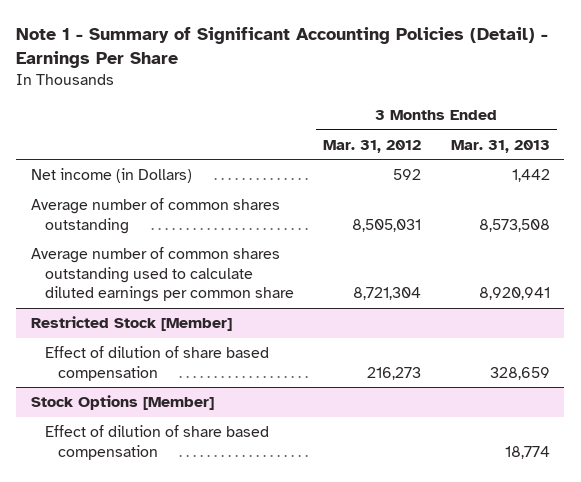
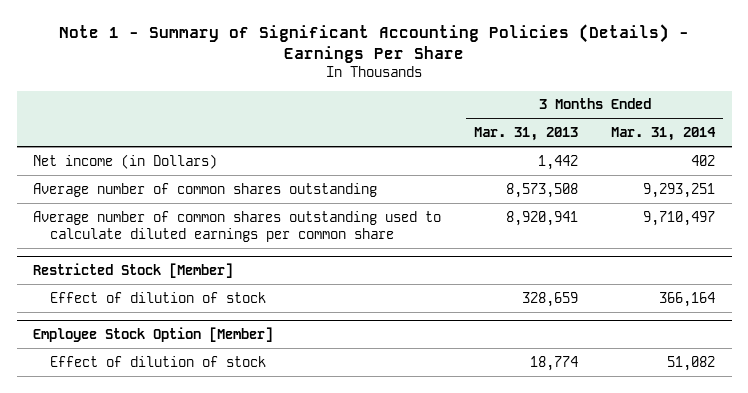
- Note 1 - Summary of Significant Accounting Policies (Detail) - Earnings Per Share
+ Note 1 - Summary of Significant Accounting Policies (Details) - Earnings Per Share
- | 3 Months Ended Mar. 31, 2012 | 3 Months Ended Mar. 31, 2013
+ | 3 Months Ended Mar. 31, 2013 | 3 Months Ended Mar. 31, 2014
@ Restricted Stock [Member]
- Effect of dilution of share based compensation | 216,273 | 328,659
- Stock Options [Member]
- Effect of dilution of share based compensation | | 18,774
@ Restricted Stock [Member]
+ Effect of dilution of stock | 328,659 | 366,164
+ Employee Stock Option [Member]
+ Effect of dilution of stock | 18,774 | 51,082

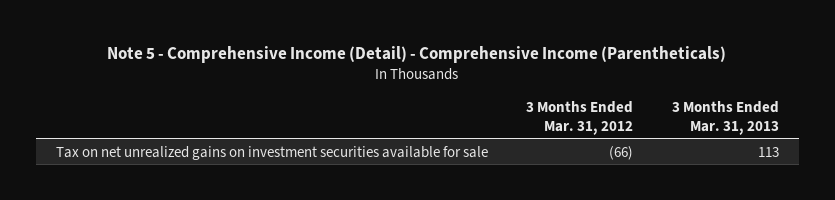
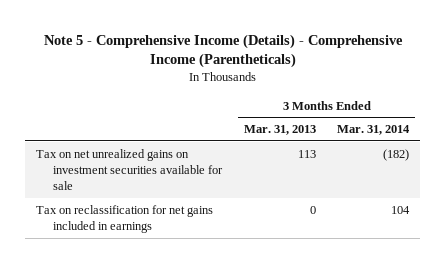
- Note 5 - Comprehensive Income (Detail) - Comprehensive Income (Parentheticals)
+ Note 5 - Comprehensive Income (Details) - Comprehensive Income (Parentheticals)
- | 3 Months Ended Mar. 31, 2012 | 3 Months Ended Mar. 31, 2013
+ | 3 Months Ended Mar. 31, 2013 | 3 Months Ended Mar. 31, 2014
+ Tax on reclassification for net gains included in earnings | 0 | 104

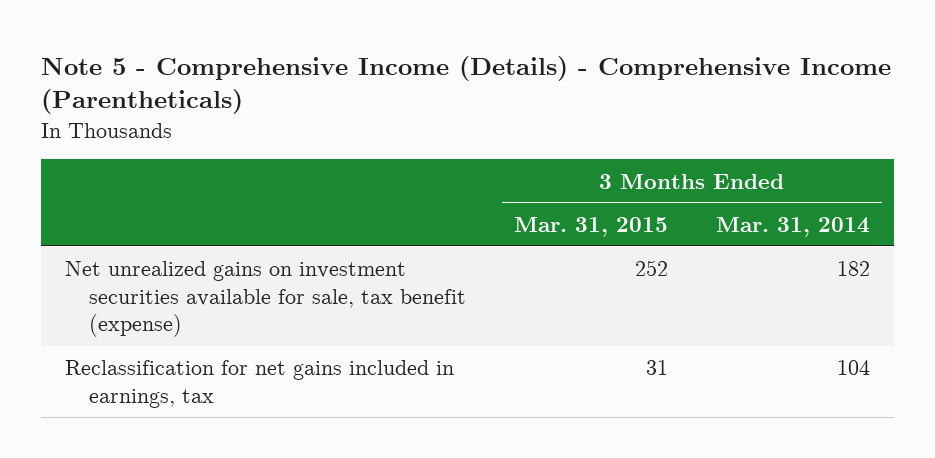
- | 3 Months Ended Mar. 31, 2013 | 3 Months Ended Mar. 31, 2014
+ | 3 Months Ended Mar. 31, 2015 | 3 Months Ended Mar. 31, 2014
- Tax on net unrealized gains on investment securities available for sale | 113 | (182)
- Tax on reclassification for net gains included in earnings | 0 | 104
+ Net unrealized gains on investment securities available for sale, tax benefit (expense) | 252 | 182
+ Reclassification for net gains included in earnings, tax | 31 | 104

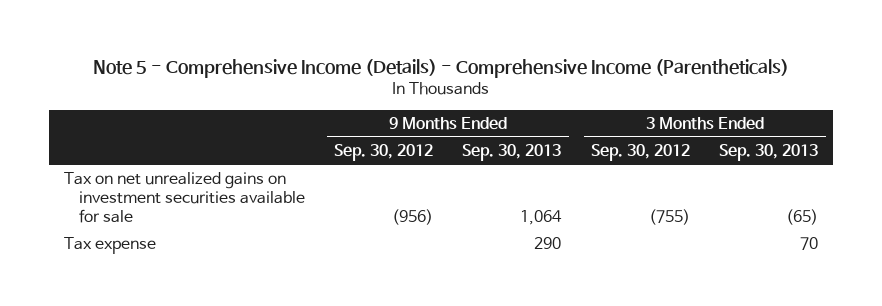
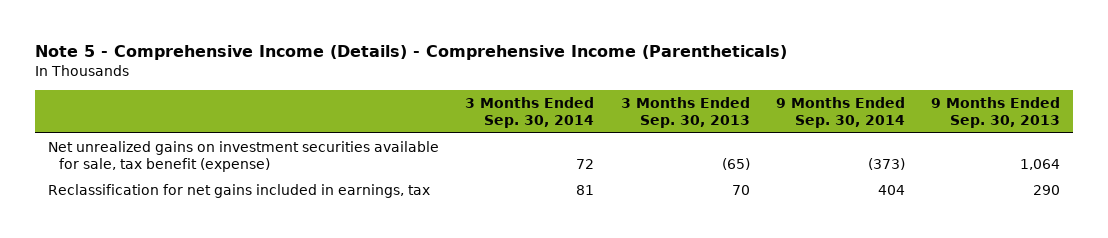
- | 9 Months Ended Sep. 30, 2012 | 9 Months Ended Sep. 30, 2013 | 3 Months Ended Sep. 30, 2012 | 3 Months Ended Sep. 30, 2013
+ | 3 Months Ended Sep. 30, 2014 | 3 Months Ended Sep. 30, 2013 | 9 Months Ended Sep. 30, 2014 | 9 Months Ended Sep. 30, 2013
- Tax on net unrealized gains on investment securities available for sale | (956) | 1,064 | (755) | (65)
- Tax expense | | 290 | | 70
+ Net unrealized gains on investment securities available for sale, tax benefit (expense) | 72 | (65) | (373) | 1,064
+ Reclassification for net gains included in earnings, tax | 81 | 70 | 404 | 290

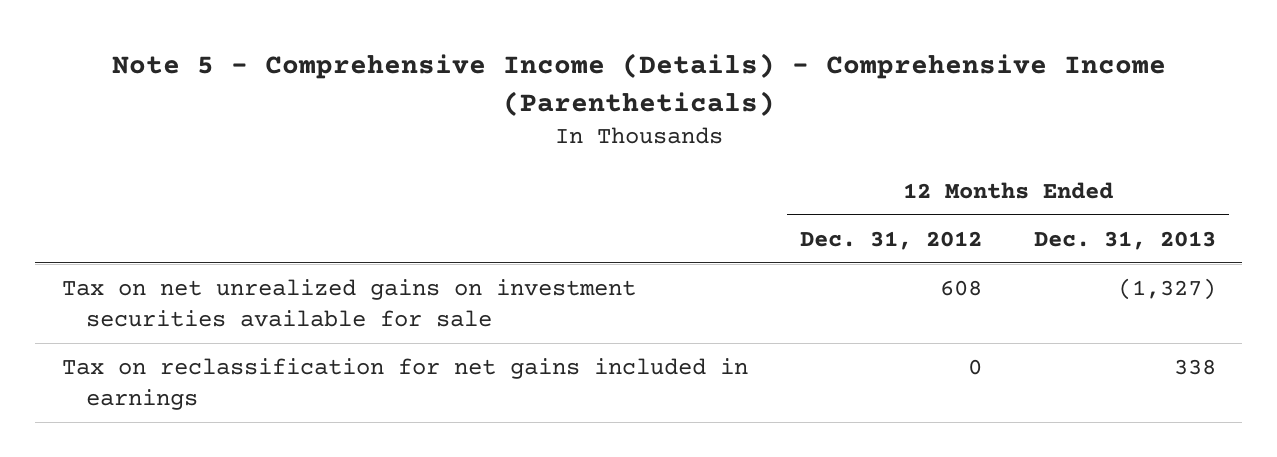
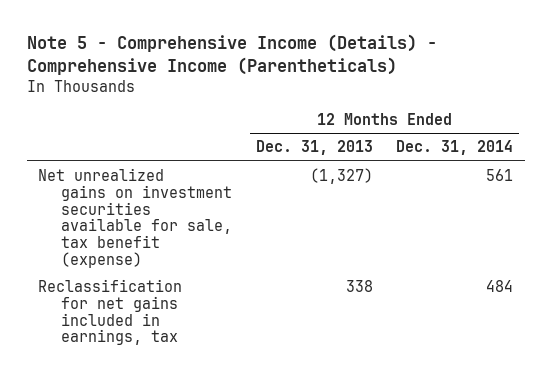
- | 12 Months Ended Dec. 31, 2012 | 12 Months Ended Dec. 31, 2013
+ | 12 Months Ended Dec. 31, 2013 | 12 Months Ended Dec. 31, 2014
- Tax on net unrealized gains on investment securities available for sale | 608 | (1,327)
- Tax on reclassification for net gains included in earnings | 0 | 338
+ Net unrealized gains on investment securities available for sale, tax benefit (expense) | (1,327) | 561
+ Reclassification for net gains included in earnings, tax | 338 | 484

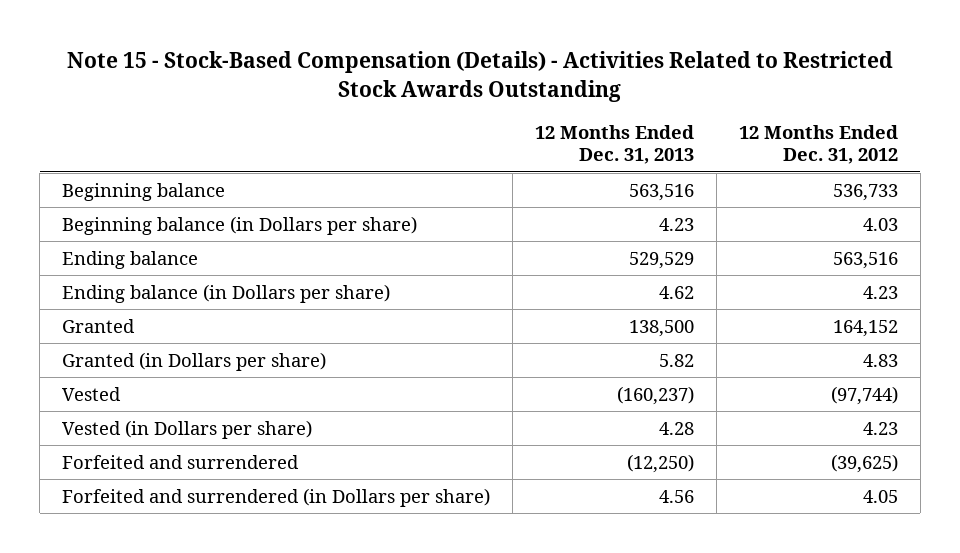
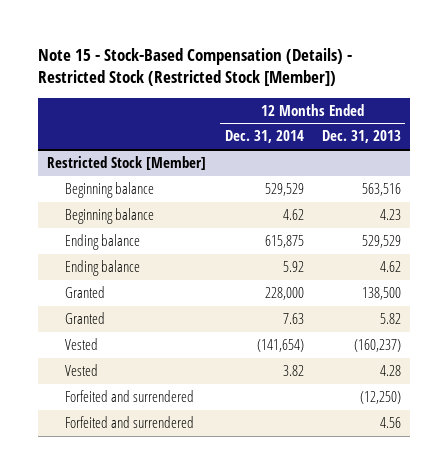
- Note 15 - Stock-Based Compensation (Details) - Activities Related to Restricted Stock Awards Outstanding
+ Note 15 - Stock-Based Compensation (Details) - Restricted Stock (Restricted Stock [Member])
- | 12 Months Ended Dec. 31, 2013 | 12 Months Ended Dec. 31, 2012
+ | 12 Months Ended Dec. 31, 2014 | 12 Months Ended Dec. 31, 2013
+ Restricted Stock [Member]
- Beginning balance (in Dollars per share) | 4.23 | 4.03
+ Beginning balance | 4.62 | 4.23
- Ending balance (in Dollars per share) | 4.62 | 4.23
+ Ending balance | 5.92 | 4.62
- Granted (in Dollars per share) | 5.82 | 4.83
+ Granted | 7.63 | 5.82
- Vested (in Dollars per share) | 4.28 | 4.23
+ Vested | 3.82 | 4.28
- Forfeited and surrendered (in Dollars per share) | 4.56 | 4.05
+ Forfeited and surrendered | | 4.56

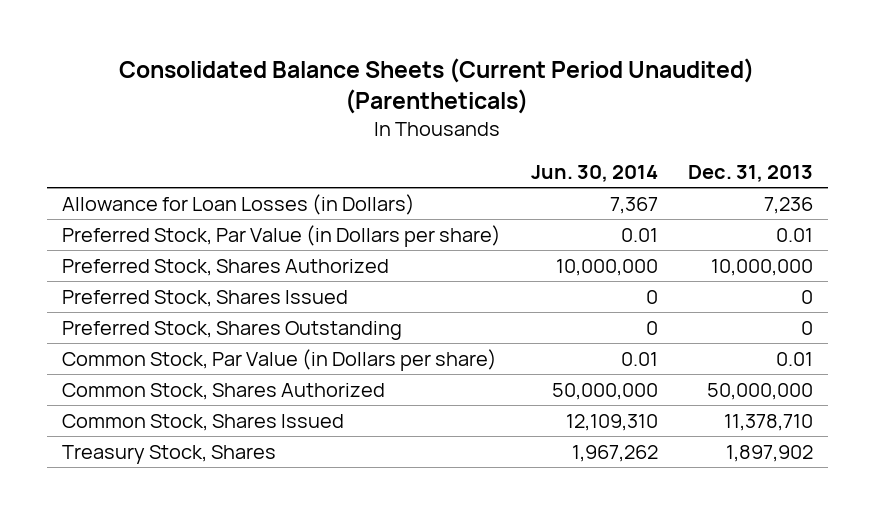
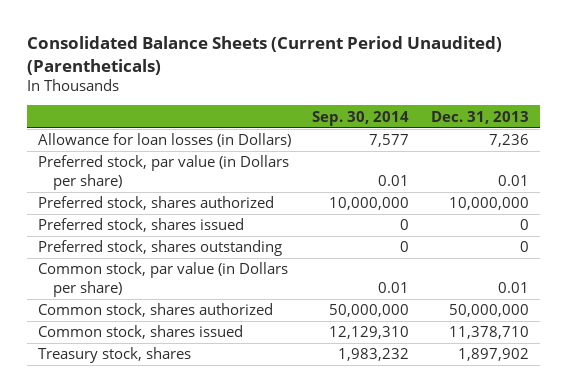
- | Jun. 30, 2014 | Dec. 31, 2013
+ | Sep. 30, 2014 | Dec. 31, 2013
- Allowance for Loan Losses (in Dollars) | 7,367 | 7,236
- Preferred Stock, Par Value (in Dollars per share) | 0.01 | 0.01
- Preferred Stock, Shares Authorized | 10,000,000 | 10,000,000
- Preferred Stock, Shares Issued | 0 | 0
- Preferred Stock, Shares Outstanding | 0 | 0
- Common Stock, Par Value (in Dollars per share) | 0.01 | 0.01
- Common Stock, Shares Authorized | 50,000,000 | 50,000,000
- Common Stock, Shares Issued | 12,109,310 | 11,378,710
- Treasury Stock, Shares | 1,967,262 | 1,897,902
+ Allowance for loan losses (in Dollars) | 7,577 | 7,236
+ Preferred stock, par value (in Dollars per share) | 0.01 | 0.01
+ Preferred stock, shares authorized | 10,000,000 | 10,000,000
+ Preferred stock, shares issued | 0 | 0
+ Preferred stock, shares outstanding | 0 | 0
+ Common stock, par value (in Dollars per share) | 0.01 | 0.01
+ Common stock, shares authorized | 50,000,000 | 50,000,000
+ Common stock, shares issued | 12,129,310 | 11,378,710
+ Treasury stock, shares | 1,983,232 | 1,897,902

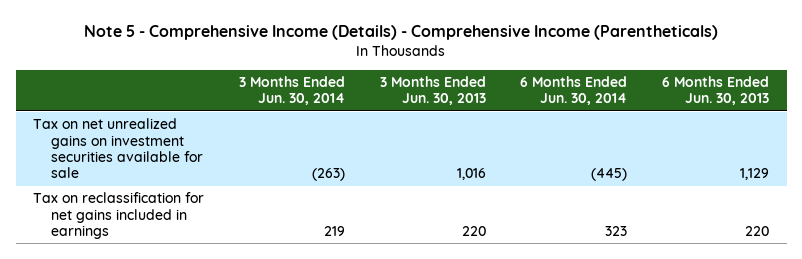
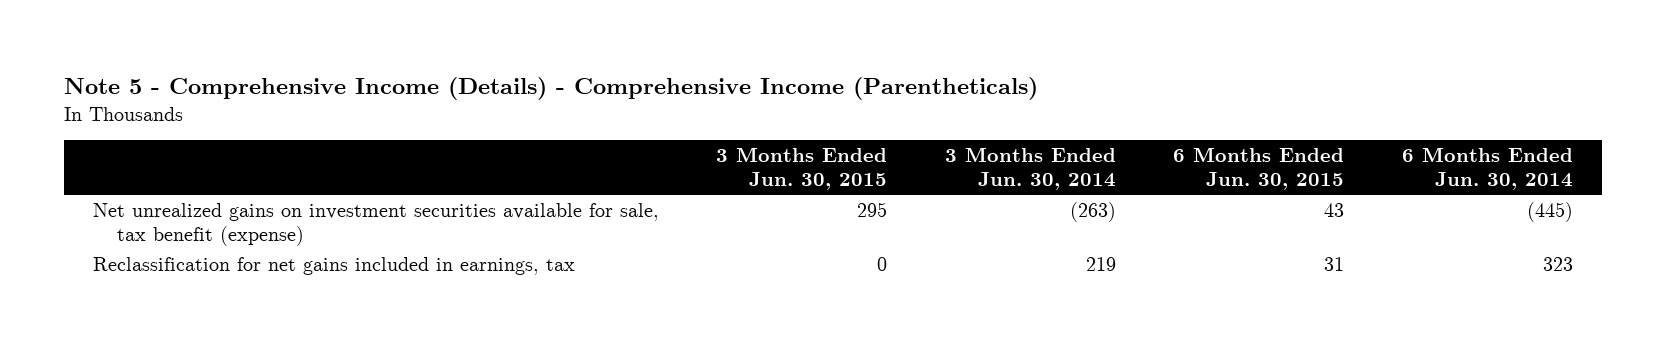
- | 3 Months Ended Jun. 30, 2014 | 3 Months Ended Jun. 30, 2013 | 6 Months Ended Jun. 30, 2014 | 6 Months Ended Jun. 30, 2013
+ | 3 Months Ended Jun. 30, 2015 | 3 Months Ended Jun. 30, 2014 | 6 Months Ended Jun. 30, 2015 | 6 Months Ended Jun. 30, 2014
- Tax on net unrealized gains on investment securities available for sale | (263) | 1,016 | (445) | 1,129
- Tax on reclassification for net gains included in earnings | 219 | 220 | 323 | 220
+ Net unrealized gains on investment securities available for sale, tax benefit (expense) | 295 | (263) | 43 | (445)
+ Reclassification for net gains included in earnings, tax | 0 | 219 | 31 | 323

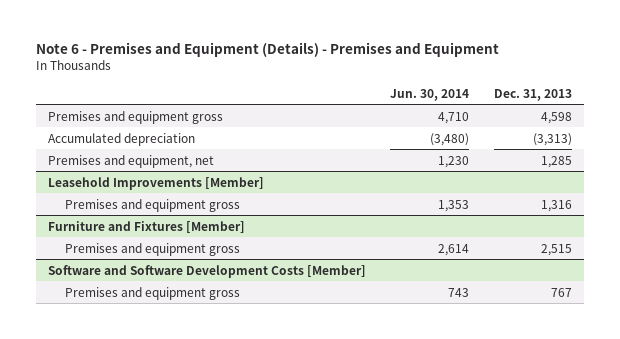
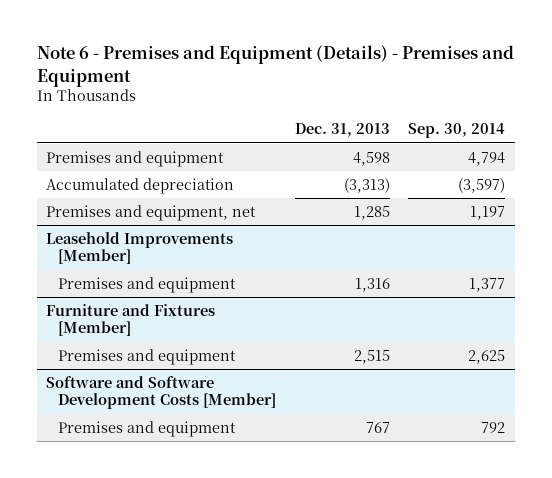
- | Jun. 30, 2014 | Dec. 31, 2013
+ | Dec. 31, 2013 | Sep. 30, 2014
- Premises and equipment gross | 4,710 | 4,598
+ Premises and equipment | 4,598 | 4,794
@ Leasehold Improvements [Member]
- Premises and equipment gross | 1,353 | 1,316
+ Premises and equipment | 1,316 | 1,377
@ Furniture and Fixtures [Member]
- Premises and equipment gross | 2,614 | 2,515
+ Premises and equipment | 2,515 | 2,625
@ Software and Software Development Costs [Member]
- Premises and equipment gross | 743 | 767
+ Premises and equipment | 767 | 792

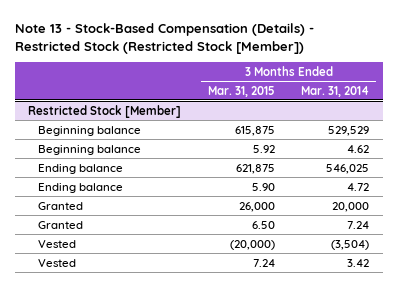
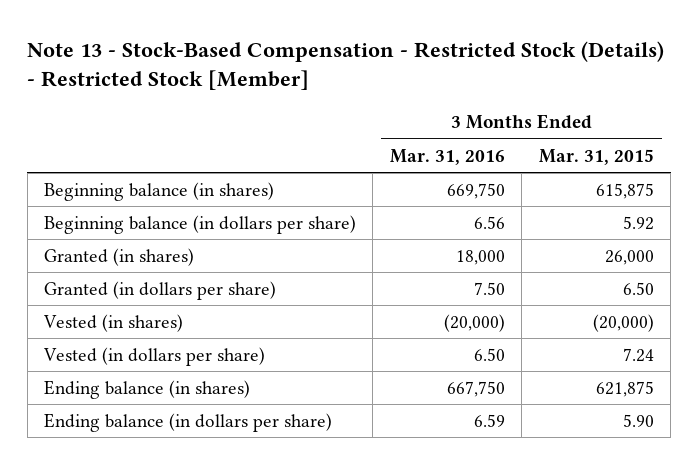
- Note 13 - Stock-Based Compensation (Details) - Restricted Stock (Restricted Stock [Member])
+ Note 13 - Stock-Based Compensation - Restricted Stock (Details) - Restricted Stock [Member]
- | 3 Months Ended Mar. 31, 2015 | 3 Months Ended Mar. 31, 2014
+ | 3 Months Ended Mar. 31, 2016 | 3 Months Ended Mar. 31, 2015
- Restricted Stock [Member]
- Beginning balance | 615,875 | 529,529
- Beginning balance | 5.92 | 4.62
- Ending balance | 621,875 | 546,025
- Ending balance | 5.90 | 4.72
- Granted | 26,000 | 20,000
- Granted | 6.50 | 7.24
- Vested | (20,000) | (3,504)
- Vested | 7.24 | 3.42
+ Beginning balance (in shares) | 669,750 | 615,875
+ Beginning balance (in dollars per share) | 6.56 | 5.92
+ Granted (in shares) | 18,000 | 26,000
+ Granted (in dollars per share) | 7.50 | 6.50
+ Vested (in shares) | (20,000) | (20,000)
+ Vested (in dollars per share) | 6.50 | 7.24
+ Ending balance (in shares) | 667,750 | 621,875
+ Ending balance (in dollars per share) | 6.59 | 5.90

